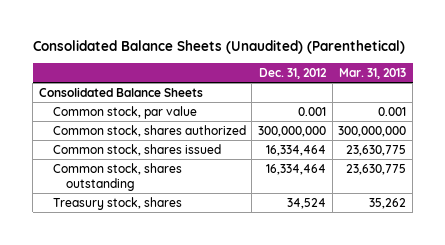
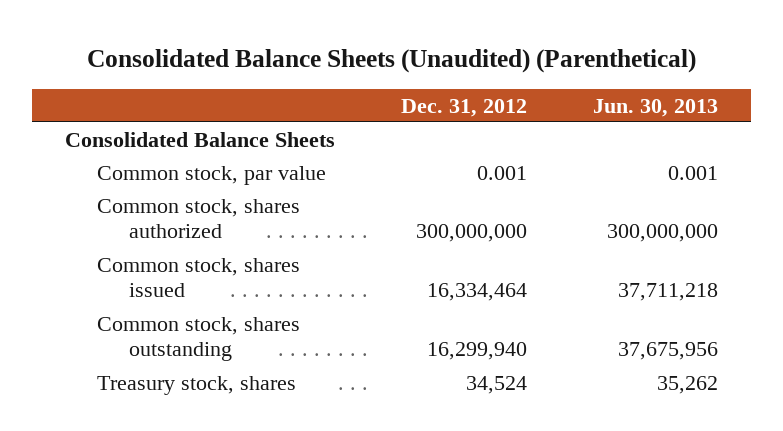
- | Dec. 31, 2012 | Mar. 31, 2013
+ | Dec. 31, 2012 | Jun. 30, 2013
- Common stock, shares outstanding | 16,334,464 | 23,630,775
+ Common stock, shares outstanding | 16,299,940 | 37,675,956

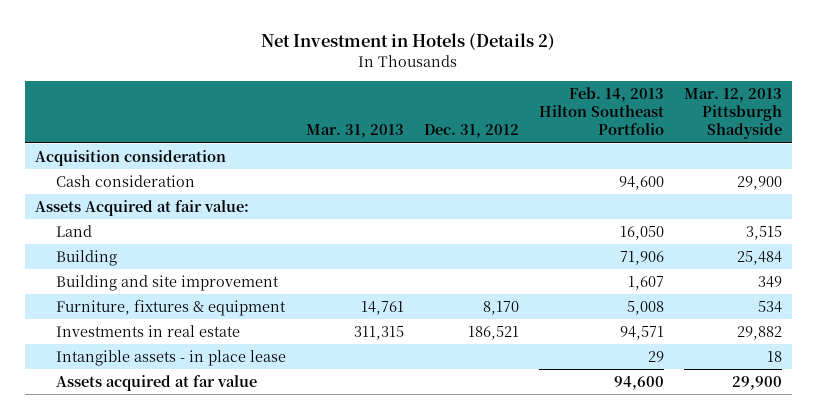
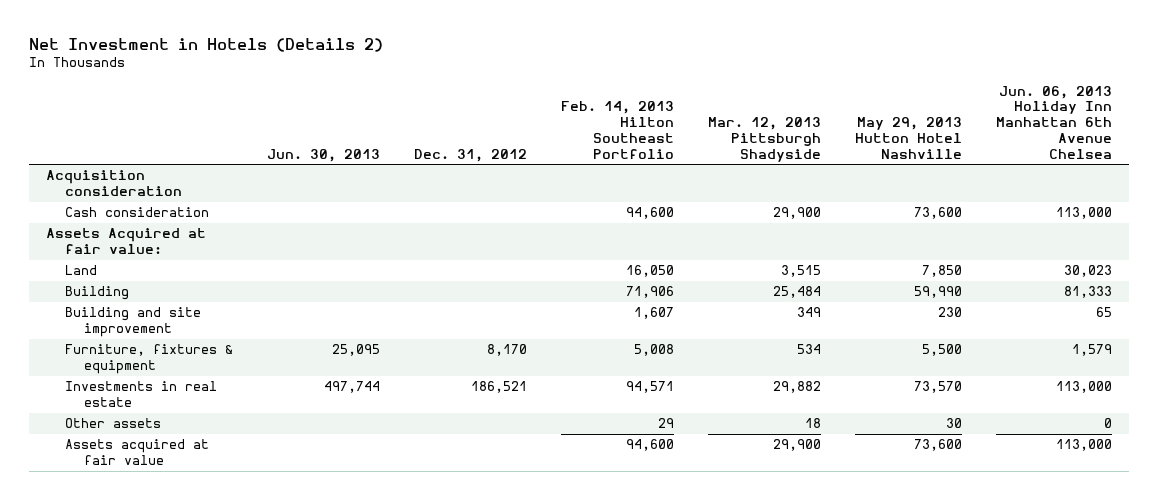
- | Mar. 31, 2013 | Dec. 31, 2012 | Feb. 14, 2013 Hilton Southeast Portfolio | Mar. 12, 2013 Pittsburgh Shadyside
+ | Jun. 30, 2013 | Dec. 31, 2012 | Feb. 14, 2013 Hilton Southeast Portfolio | Mar. 12, 2013 Pittsburgh Shadyside | May 29, 2013 Hutton Hotel Nashville | Jun. 06, 2013 Holiday Inn Manhattan 6th Avenue Chelsea
- Intangible assets - in place lease | | | 29 | 18
- Assets acquired at far value | | | 94,600 | 29,900
+ Other assets | | | 29 | 18 | 30 | 0
+ Assets acquired at fair value | | | 94,600 | 29,900 | 73,600 | 113,000

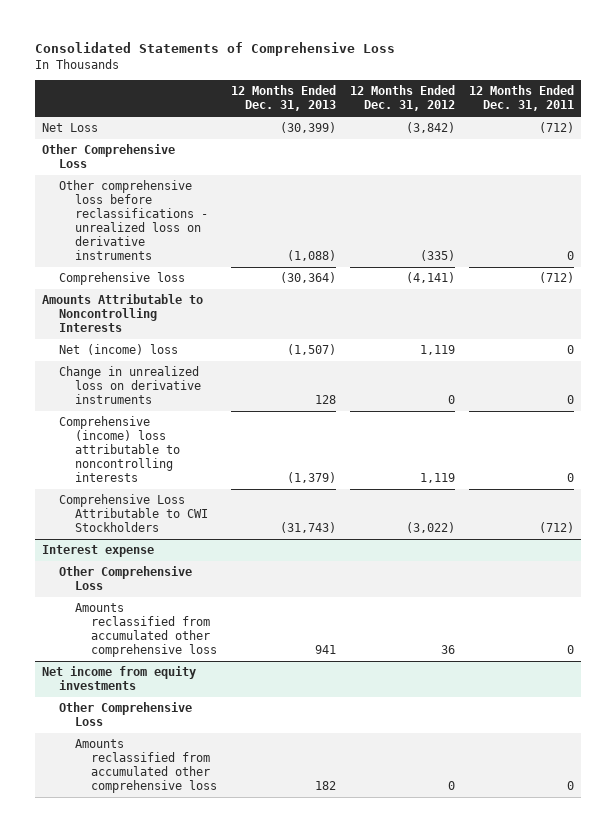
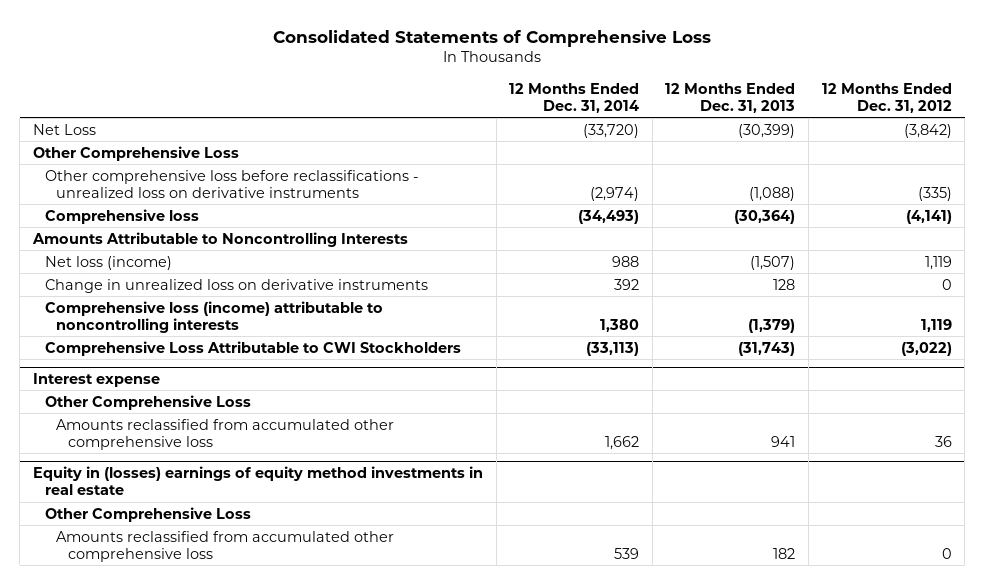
- | 12 Months Ended Dec. 31, 2013 | 12 Months Ended Dec. 31, 2012 | 12 Months Ended Dec. 31, 2011
+ | 12 Months Ended Dec. 31, 2014 | 12 Months Ended Dec. 31, 2013 | 12 Months Ended Dec. 31, 2012
- Net (income) loss | (1,507) | 1,119 | 0
+ Net loss (income) | 988 | (1,507) | 1,119
- Comprehensive (income) loss attributable to noncontrolling interests | (1,379) | 1,119 | 0
+ Comprehensive loss (income) attributable to noncontrolling interests | 1,380 | (1,379) | 1,119
- Net income from equity investments
+ Equity in (losses) earnings of equity method investments in real estate

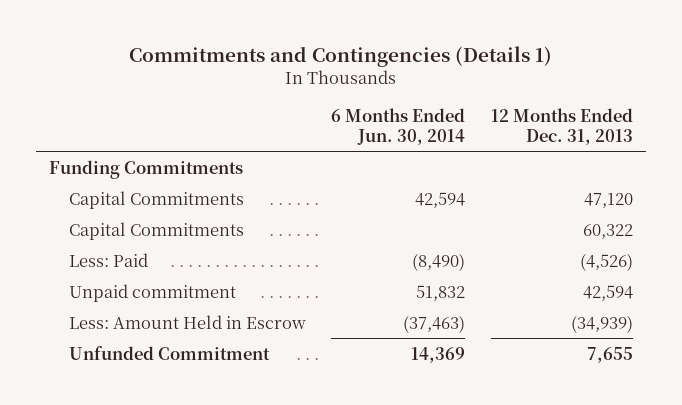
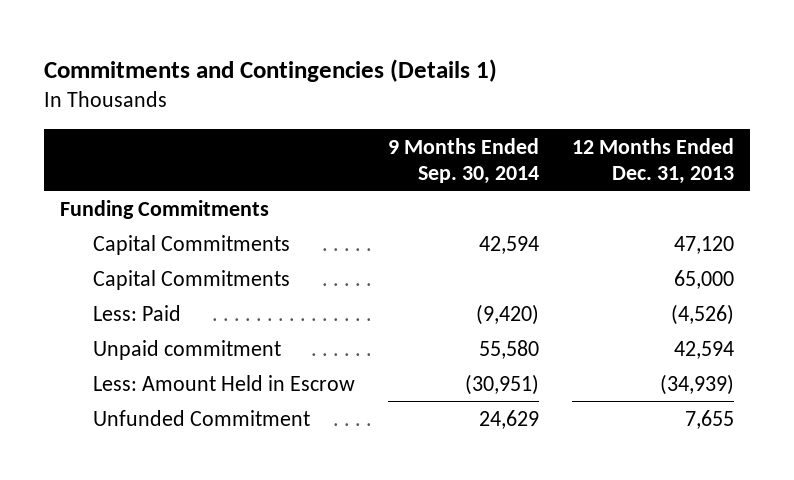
- | 6 Months Ended Jun. 30, 2014 | 12 Months Ended Dec. 31, 2013
+ | 9 Months Ended Sep. 30, 2014 | 12 Months Ended Dec. 31, 2013
- Capital Commitments | | 60,322
+ Capital Commitments | | 65,000

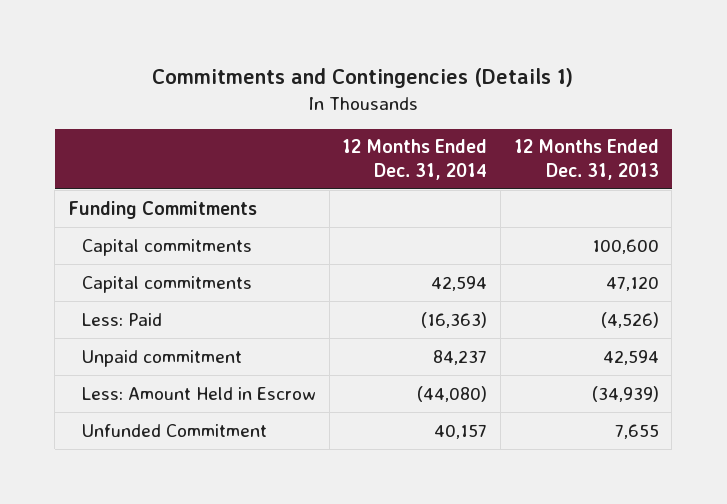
- | 9 Months Ended Sep. 30, 2014 | 12 Months Ended Dec. 31, 2013
+ | 12 Months Ended Dec. 31, 2014 | 12 Months Ended Dec. 31, 2013
- Capital Commitments | 42,594 | 47,120
- Capital Commitments | | 65,000
+ Capital commitments | | 100,600
+ Capital commitments | 42,594 | 47,120

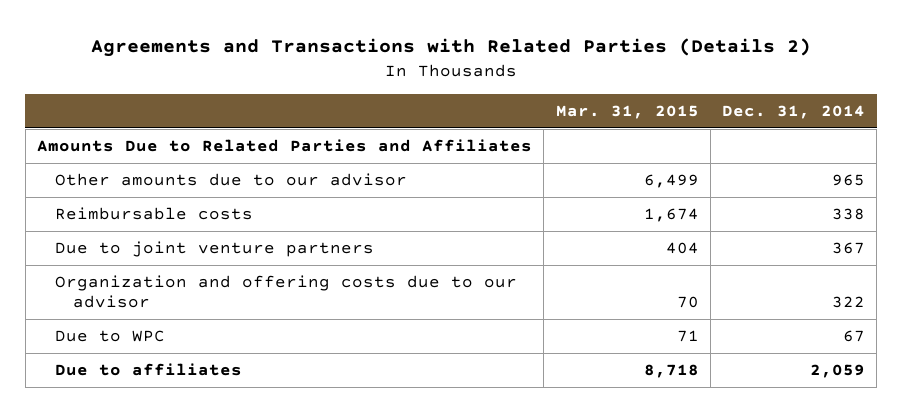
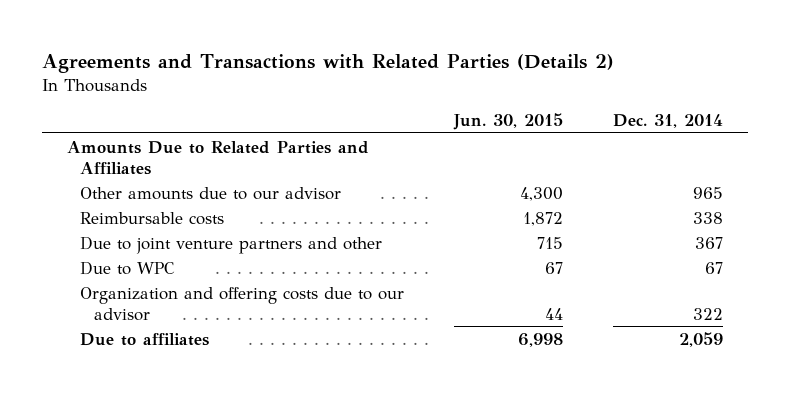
- | Mar. 31, 2015 | Dec. 31, 2014
+ | Jun. 30, 2015 | Dec. 31, 2014
- Due to joint venture partners | 404 | 367
+ Due to joint venture partners and other | 715 | 367
moved down: Organization and offering costs due to our advisor | 44 | 322

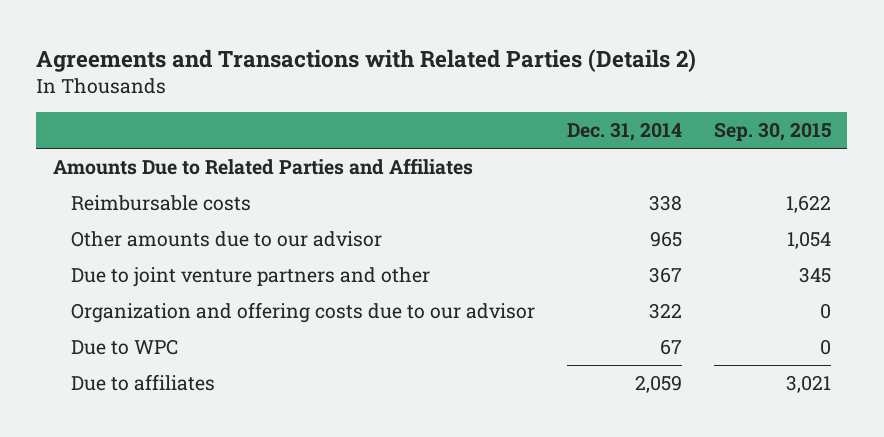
- | Jun. 30, 2015 | Dec. 31, 2014
+ | Dec. 31, 2014 | Sep. 30, 2015
moved down: Other amounts due to our advisor | 965 | 1,054
moved down: Due to WPC | 67 | 0

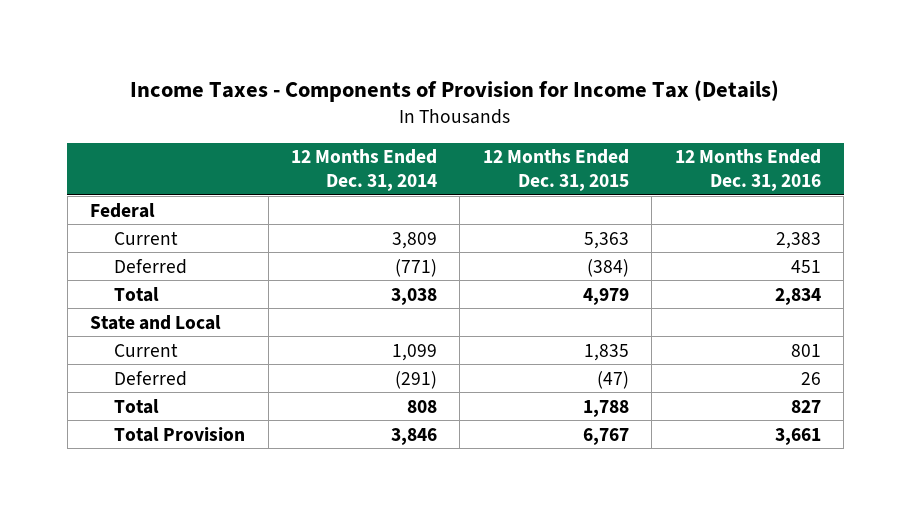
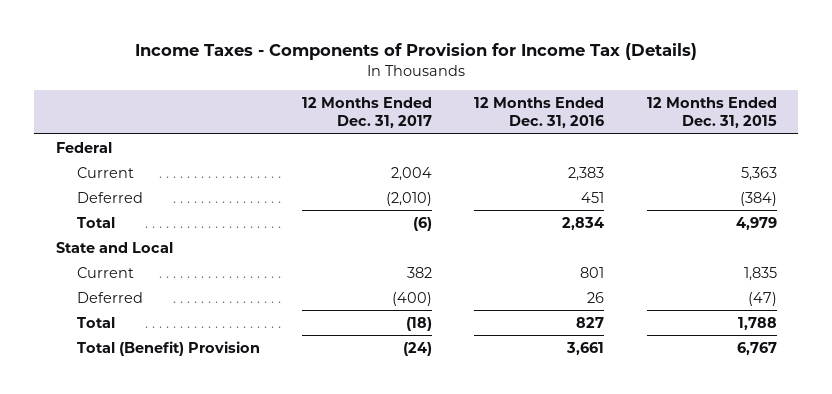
- | 12 Months Ended Dec. 31, 2014 | 12 Months Ended Dec. 31, 2015 | 12 Months Ended Dec. 31, 2016
+ | 12 Months Ended Dec. 31, 2017 | 12 Months Ended Dec. 31, 2016 | 12 Months Ended Dec. 31, 2015
- Total Provision | 3,846 | 6,767 | 3,661
+ Total (Benefit) Provision | (24) | 3,661 | 6,767

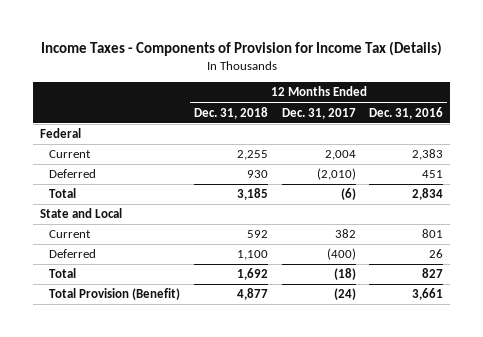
- | 12 Months Ended Dec. 31, 2017 | 12 Months Ended Dec. 31, 2016 | 12 Months Ended Dec. 31, 2015
+ | 12 Months Ended Dec. 31, 2018 | 12 Months Ended Dec. 31, 2017 | 12 Months Ended Dec. 31, 2016
- Total (Benefit) Provision | (24) | 3,661 | 6,767
+ Total Provision (Benefit) | 4,877 | (24) | 3,661

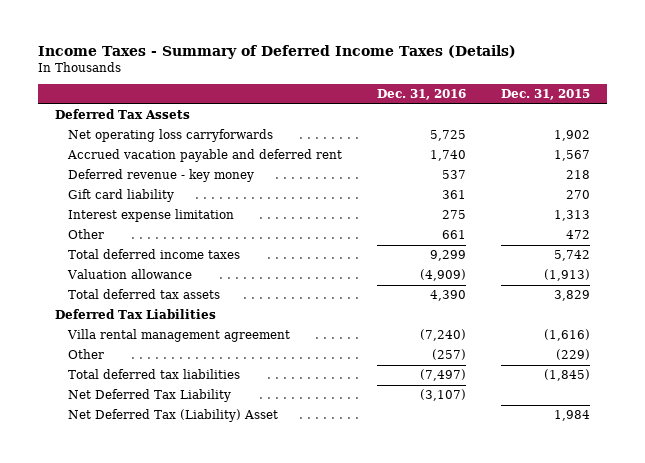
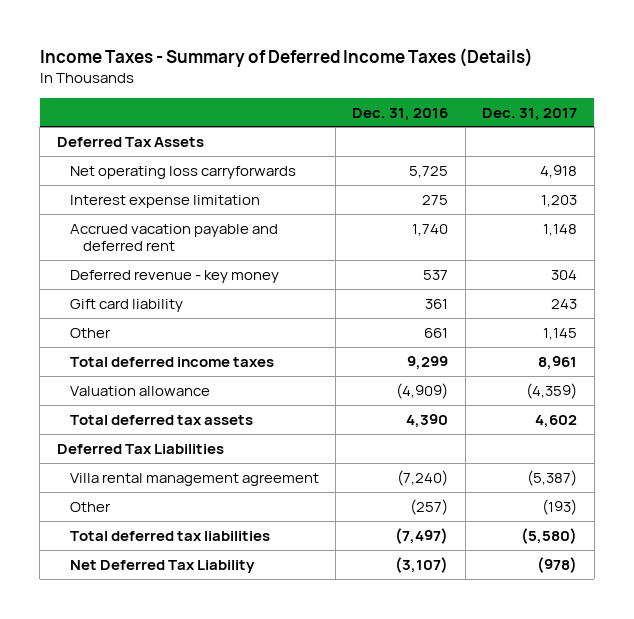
- | Dec. 31, 2016 | Dec. 31, 2015
+ | Dec. 31, 2016 | Dec. 31, 2017
moved up: Interest expense limitation | 275 | 1,203
- Net Deferred Tax (Liability) Asset | | 1,984

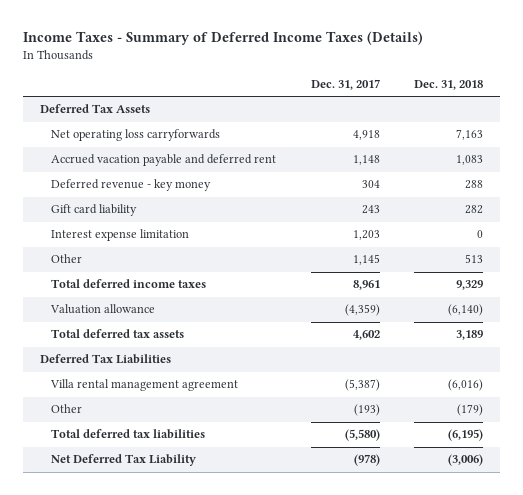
- | Dec. 31, 2016 | Dec. 31, 2017
+ | Dec. 31, 2017 | Dec. 31, 2018
moved down: Interest expense limitation | 1,203 | 0

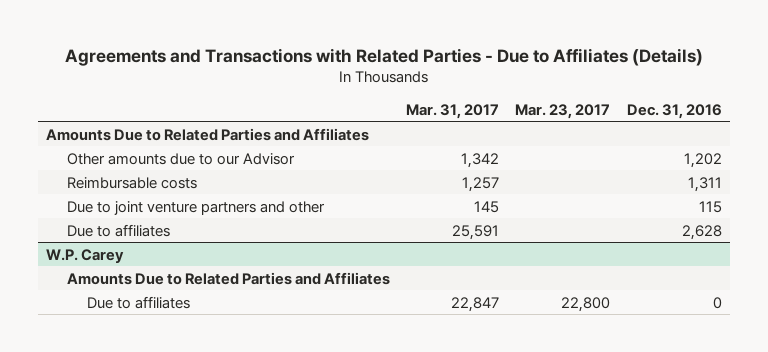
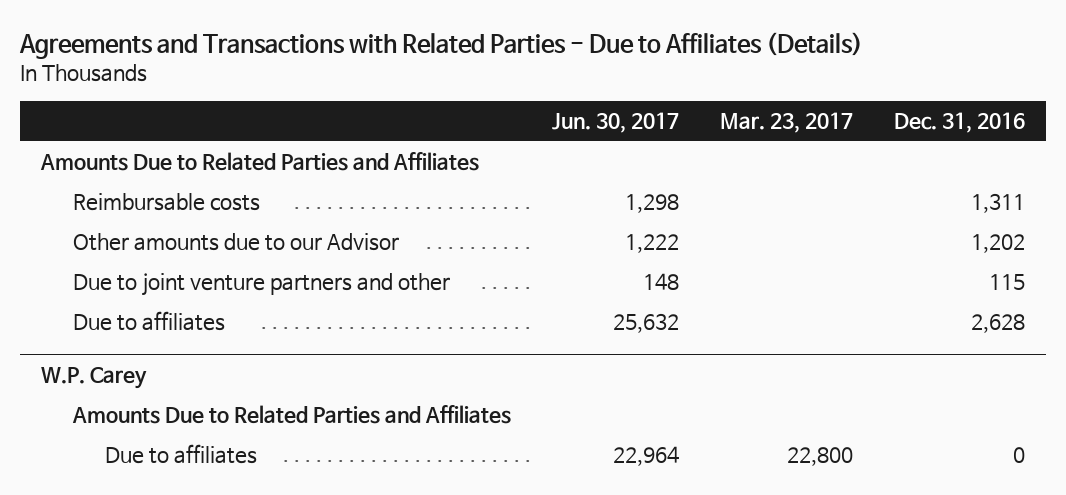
- | Mar. 31, 2017 | Mar. 23, 2017 | Dec. 31, 2016
+ | Jun. 30, 2017 | Mar. 23, 2017 | Dec. 31, 2016
moved down: Other amounts due to our Advisor | 1,222 | | 1,202

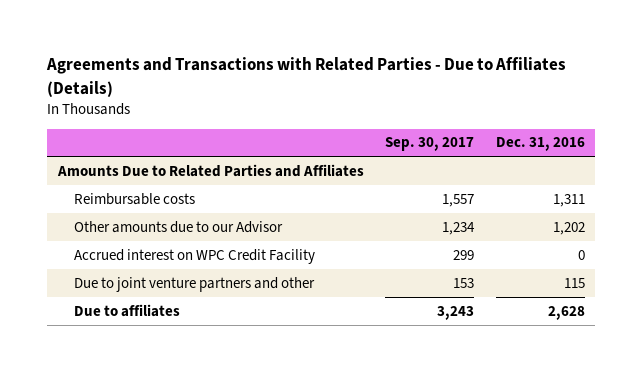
- | Jun. 30, 2017 | Mar. 23, 2017 | Dec. 31, 2016
+ | Sep. 30, 2017 | Dec. 31, 2016
+ Accrued interest on WPC Credit Facility | 299 | 0
- W.P. Carey
- Amounts Due to Related Parties and Affiliates
- Due to affiliates | 22,964 | 22,800 | 0

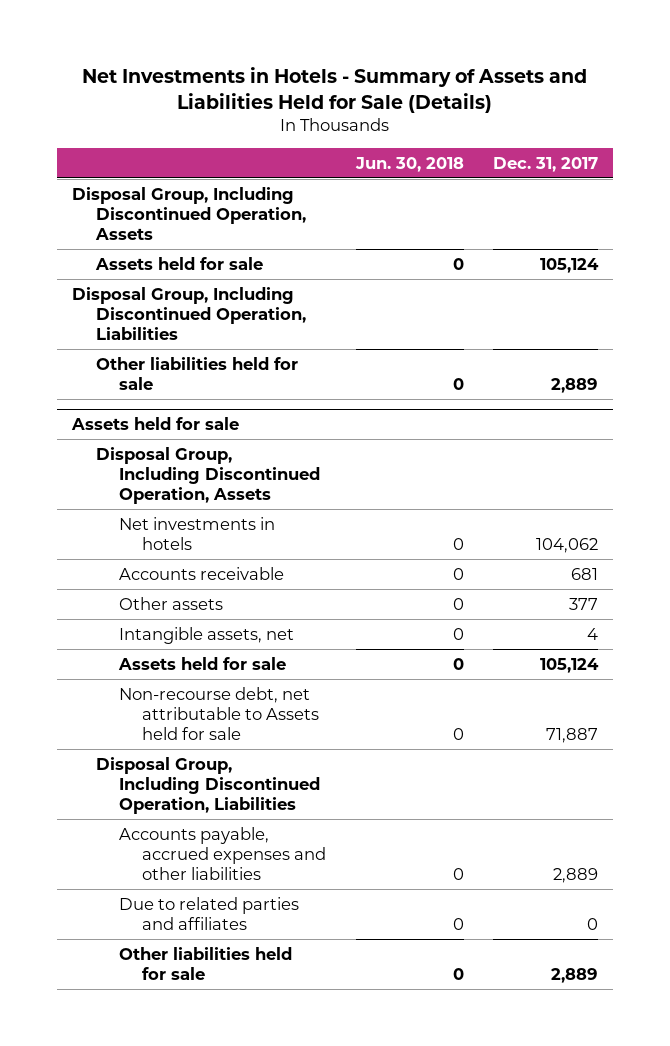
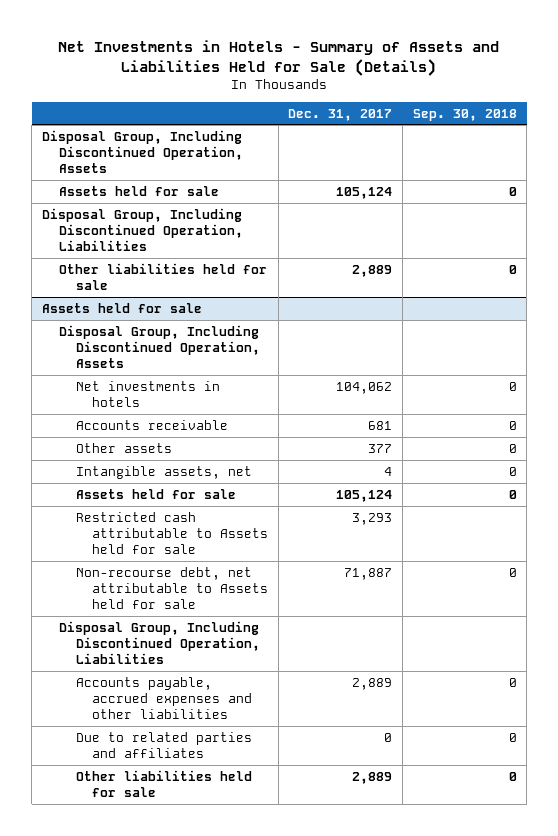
- | Jun. 30, 2018 | Dec. 31, 2017
+ | Dec. 31, 2017 | Sep. 30, 2018
@ Assets held for sale
+ Restricted cash attributable to Assets held for sale | 3,293 |

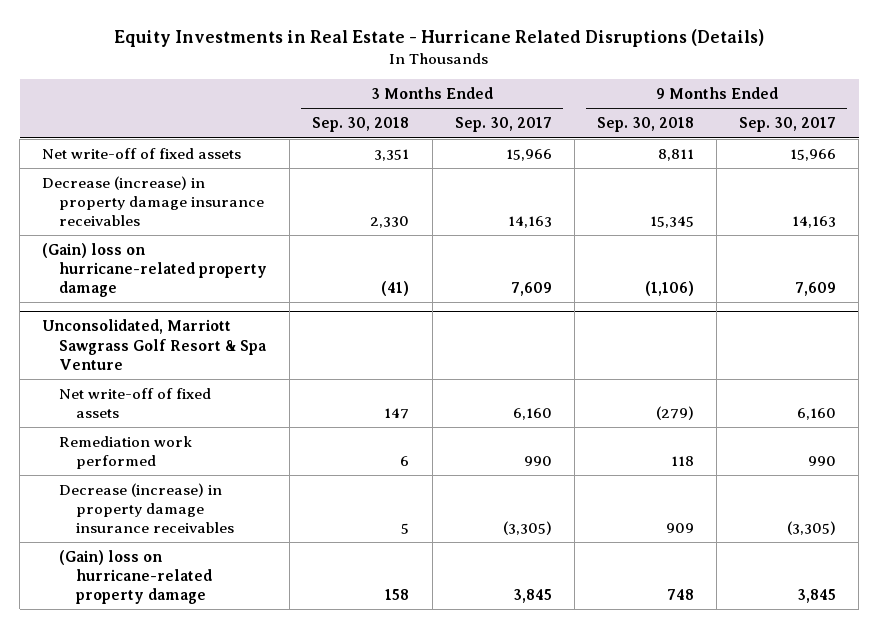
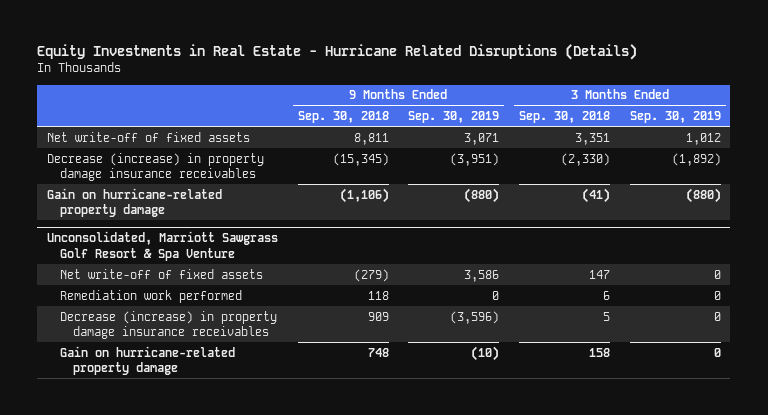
- | 3 Months Ended Sep. 30, 2018 | 3 Months Ended Sep. 30, 2017 | 9 Months Ended Sep. 30, 2018 | 9 Months Ended Sep. 30, 2017
+ | 9 Months Ended Sep. 30, 2018 | 9 Months Ended Sep. 30, 2019 | 3 Months Ended Sep. 30, 2018 | 3 Months Ended Sep. 30, 2019
- Decrease (increase) in property damage insurance receivables | 2,330 | 14,163 | 15,345 | 14,163
- (Gain) loss on hurricane-related property damage | (41) | 7,609 | (1,106) | 7,609
+ Decrease (increase) in property damage insurance receivables | (15,345) | (3,951) | (2,330) | (1,892)
+ Gain on hurricane-related property damage | (1,106) | (880) | (41) | (880)
@ Unconsolidated, Marriott Sawgrass Golf Resort & Spa Venture
- (Gain) loss on hurricane-related property damage | 158 | 3,845 | 748 | 3,845
+ Gain on hurricane-related property damage | 748 | (10) | 158 | 0

